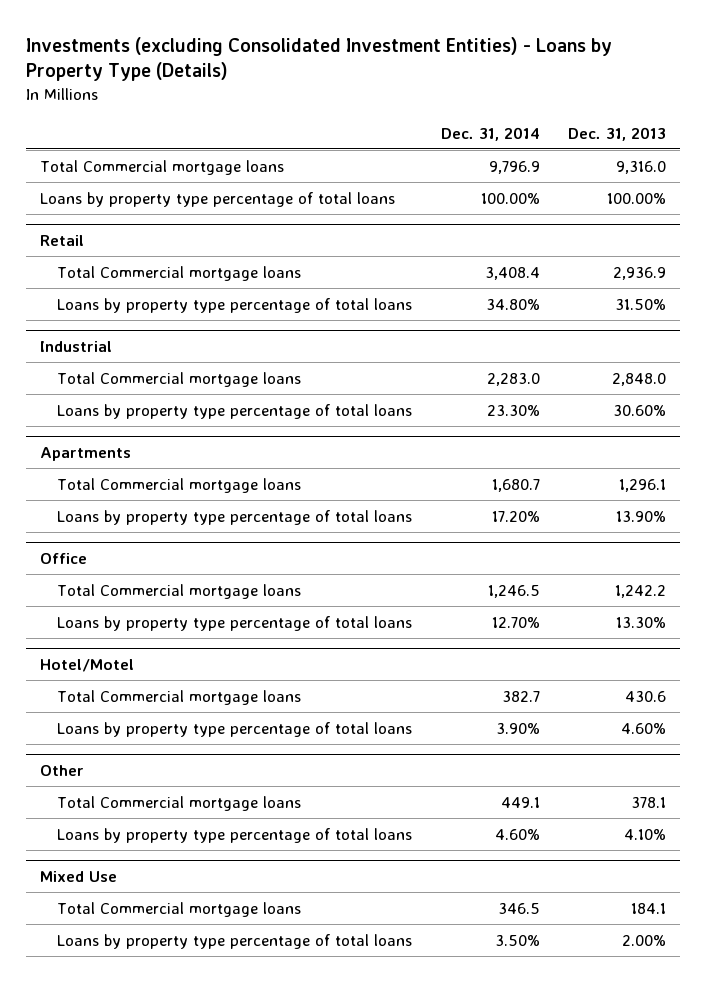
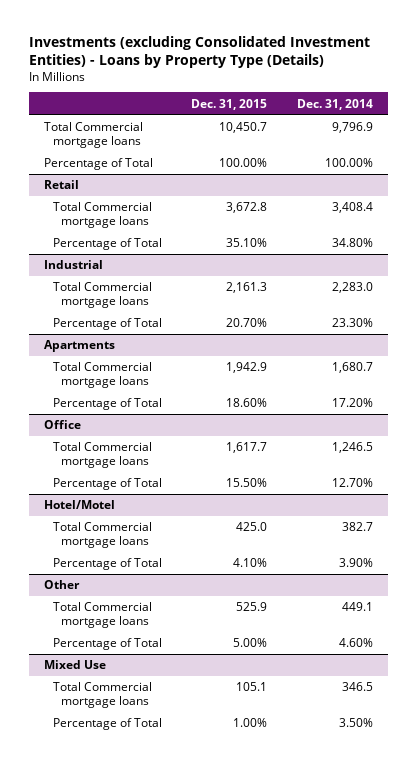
- | Dec. 31, 2014 | Dec. 31, 2013
+ | Dec. 31, 2015 | Dec. 31, 2014
- Loans by property type percentage of total loans | 100.00% | 100.00%
+ Percentage of Total | 100.00% | 100.00%
@ Retail
- Loans by property type percentage of total loans | 34.80% | 31.50%
+ Percentage of Total | 35.10% | 34.80%
@ Industrial
- Loans by property type percentage of total loans | 23.30% | 30.60%
+ Percentage of Total | 20.70% | 23.30%
@ Apartments
- Loans by property type percentage of total loans | 17.20% | 13.90%
+ Percentage of Total | 18.60% | 17.20%
@ Office
- Loans by property type percentage of total loans | 12.70% | 13.30%
+ Percentage of Total | 15.50% | 12.70%
@ Hotel/Motel
- Loans by property type percentage of total loans | 3.90% | 4.60%
+ Percentage of Total | 4.10% | 3.90%
@ Other
- Loans by property type percentage of total loans | 4.60% | 4.10%
+ Percentage of Total | 5.00% | 4.60%
@ Mixed Use
- Loans by property type percentage of total loans | 3.50% | 2.00%
+ Percentage of Total | 1.00% | 3.50%

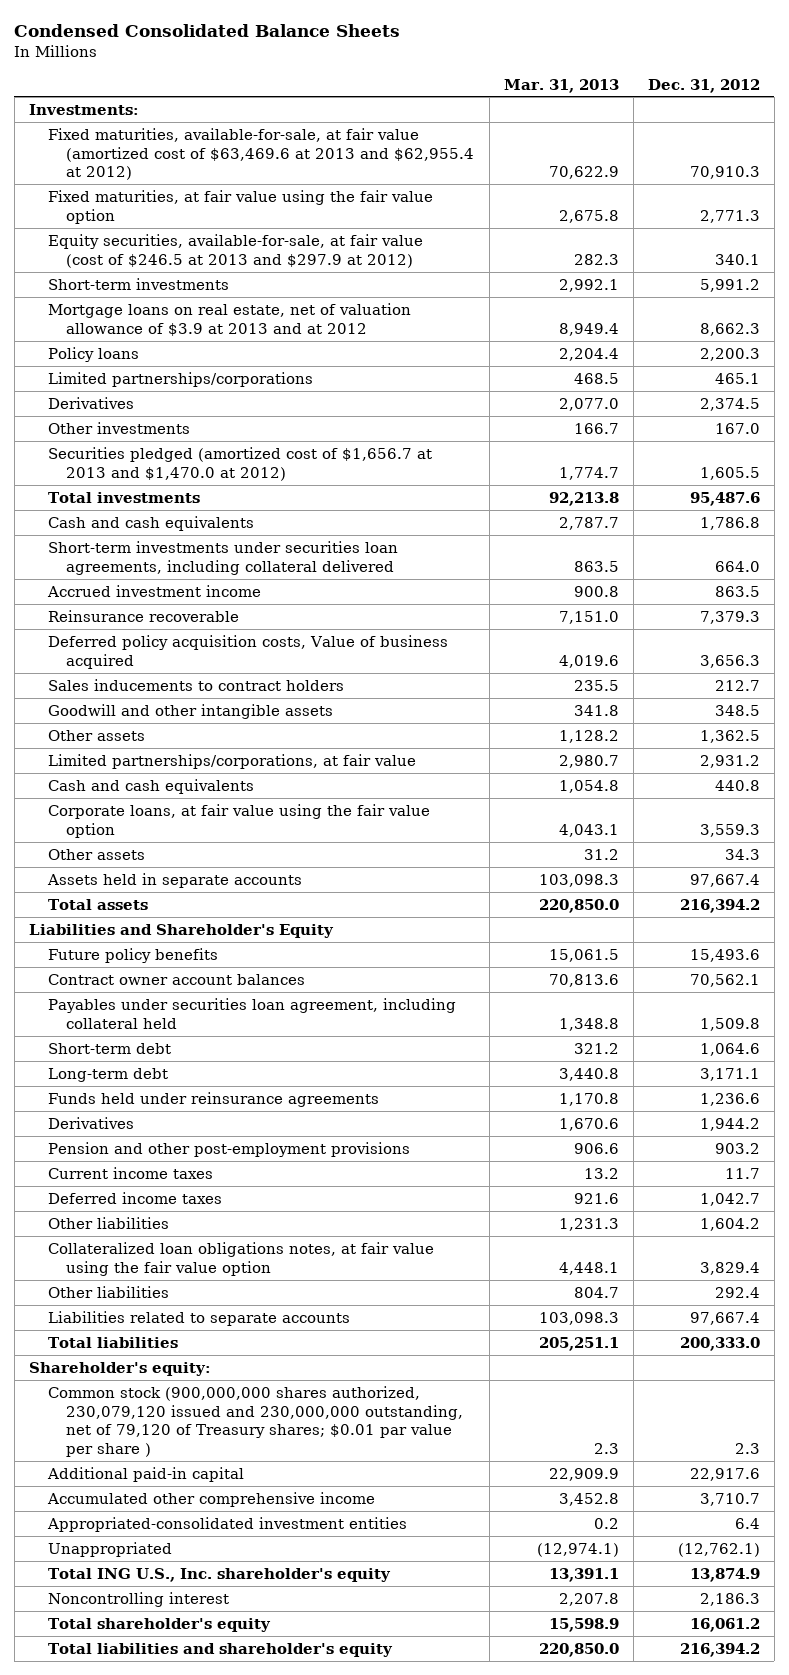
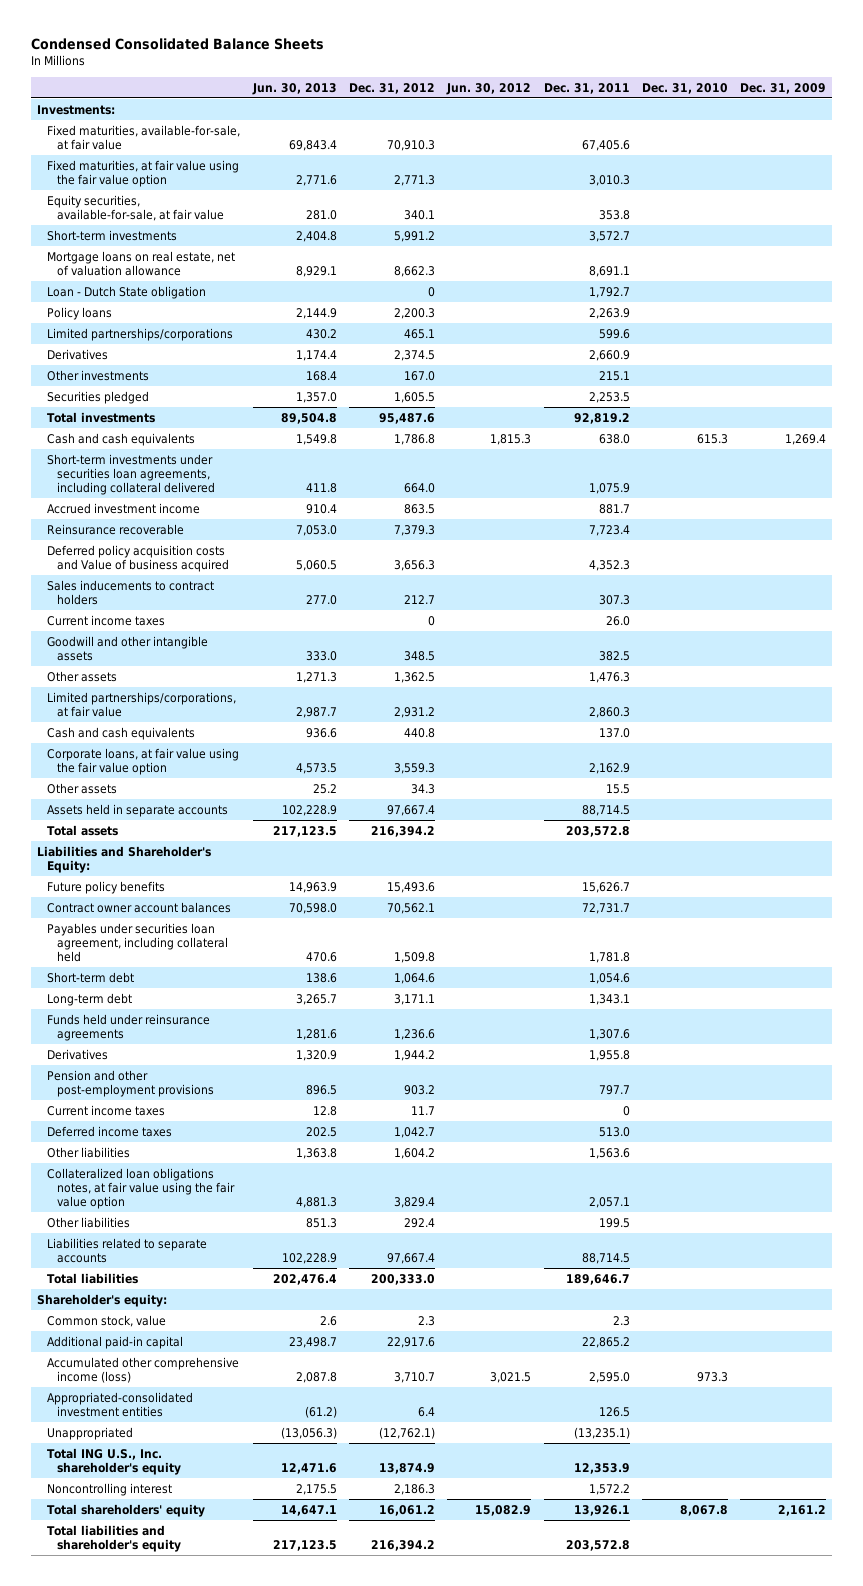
- | Mar. 31, 2013 | Dec. 31, 2012
+ | Jun. 30, 2013 | Dec. 31, 2012 | Jun. 30, 2012 | Dec. 31, 2011 | Dec. 31, 2010 | Dec. 31, 2009
- Fixed maturities, available-for-sale, at fair value (amortized cost of $63,469.6 at 2013 and $62,955.4 at 2012) | 70,622.9 | 70,910.3
+ Fixed maturities, available-for-sale, at fair value | 69,843.4 | 70,910.3 | | 67,405.6 | |
- Equity securities, available-for-sale, at fair value (cost of $246.5 at 2013 and $297.9 at 2012) | 282.3 | 340.1
+ Equity securities, available-for-sale, at fair value | 281.0 | 340.1 | | 353.8 | |
- Mortgage loans on real estate, net of valuation allowance of $3.9 at 2013 and at 2012 | 8,949.4 | 8,662.3
+ Mortgage loans on real estate, net of valuation allowance | 8,929.1 | 8,662.3 | | 8,691.1 | |
+ Loan - Dutch State obligation | | 0 | | 1,792.7 | |
- Securities pledged (amortized cost of $1,656.7 at 2013 and $1,470.0 at 2012) | 1,774.7 | 1,605.5
+ Securities pledged | 1,357.0 | 1,605.5 | | 2,253.5 | |
- Deferred policy acquisition costs, Value of business acquired | 4,019.6 | 3,656.3
+ Deferred policy acquisition costs and Value of business acquired | 5,060.5 | 3,656.3 | | 4,352.3 | |
+ Current income taxes | | 0 | | 26.0 | |
- Liabilities and Shareholder's Equity
+ Liabilities and Shareholder's Equity:
- Common stock (900,000,000 shares authorized, 230,079,120 issued and 230,000,000 outstanding, net of 79,120 of Treasury shares; $0.01 par value per share ) | 2.3 | 2.3
+ Common stock, value | 2.6 | 2.3 | | 2.3 | |
- Accumulated other comprehensive income | 3,452.8 | 3,710.7
+ Accumulated other comprehensive income (loss) | 2,087.8 | 3,710.7 | 3,021.5 | 2,595.0 | 973.3 |
- Total shareholder's equity | 15,598.9 | 16,061.2
+ Total shareholders' equity | 14,647.1 | 16,061.2 | 15,082.9 | 13,926.1 | 8,067.8 | 2,161.2

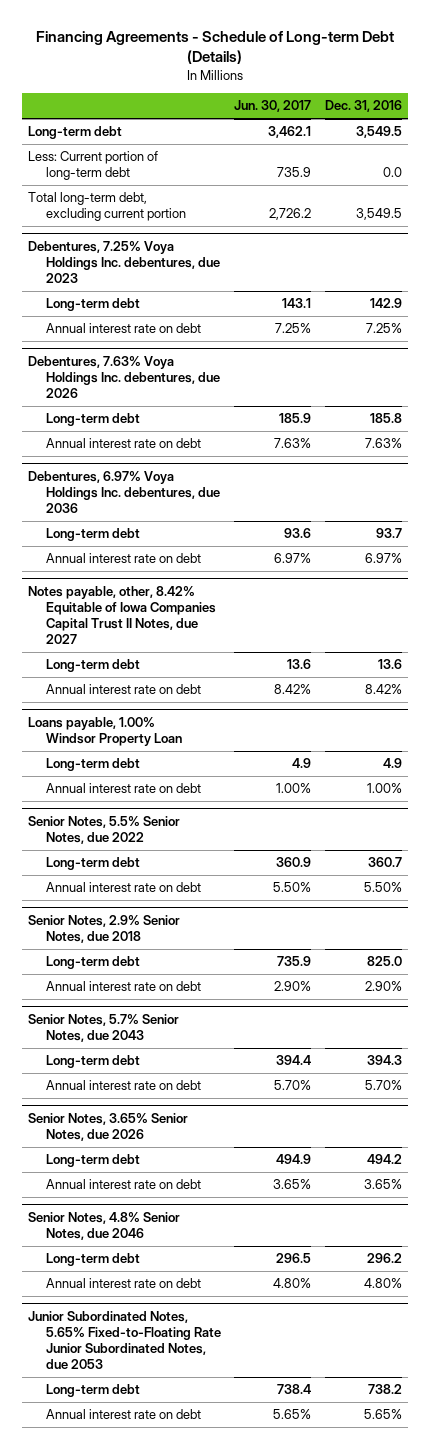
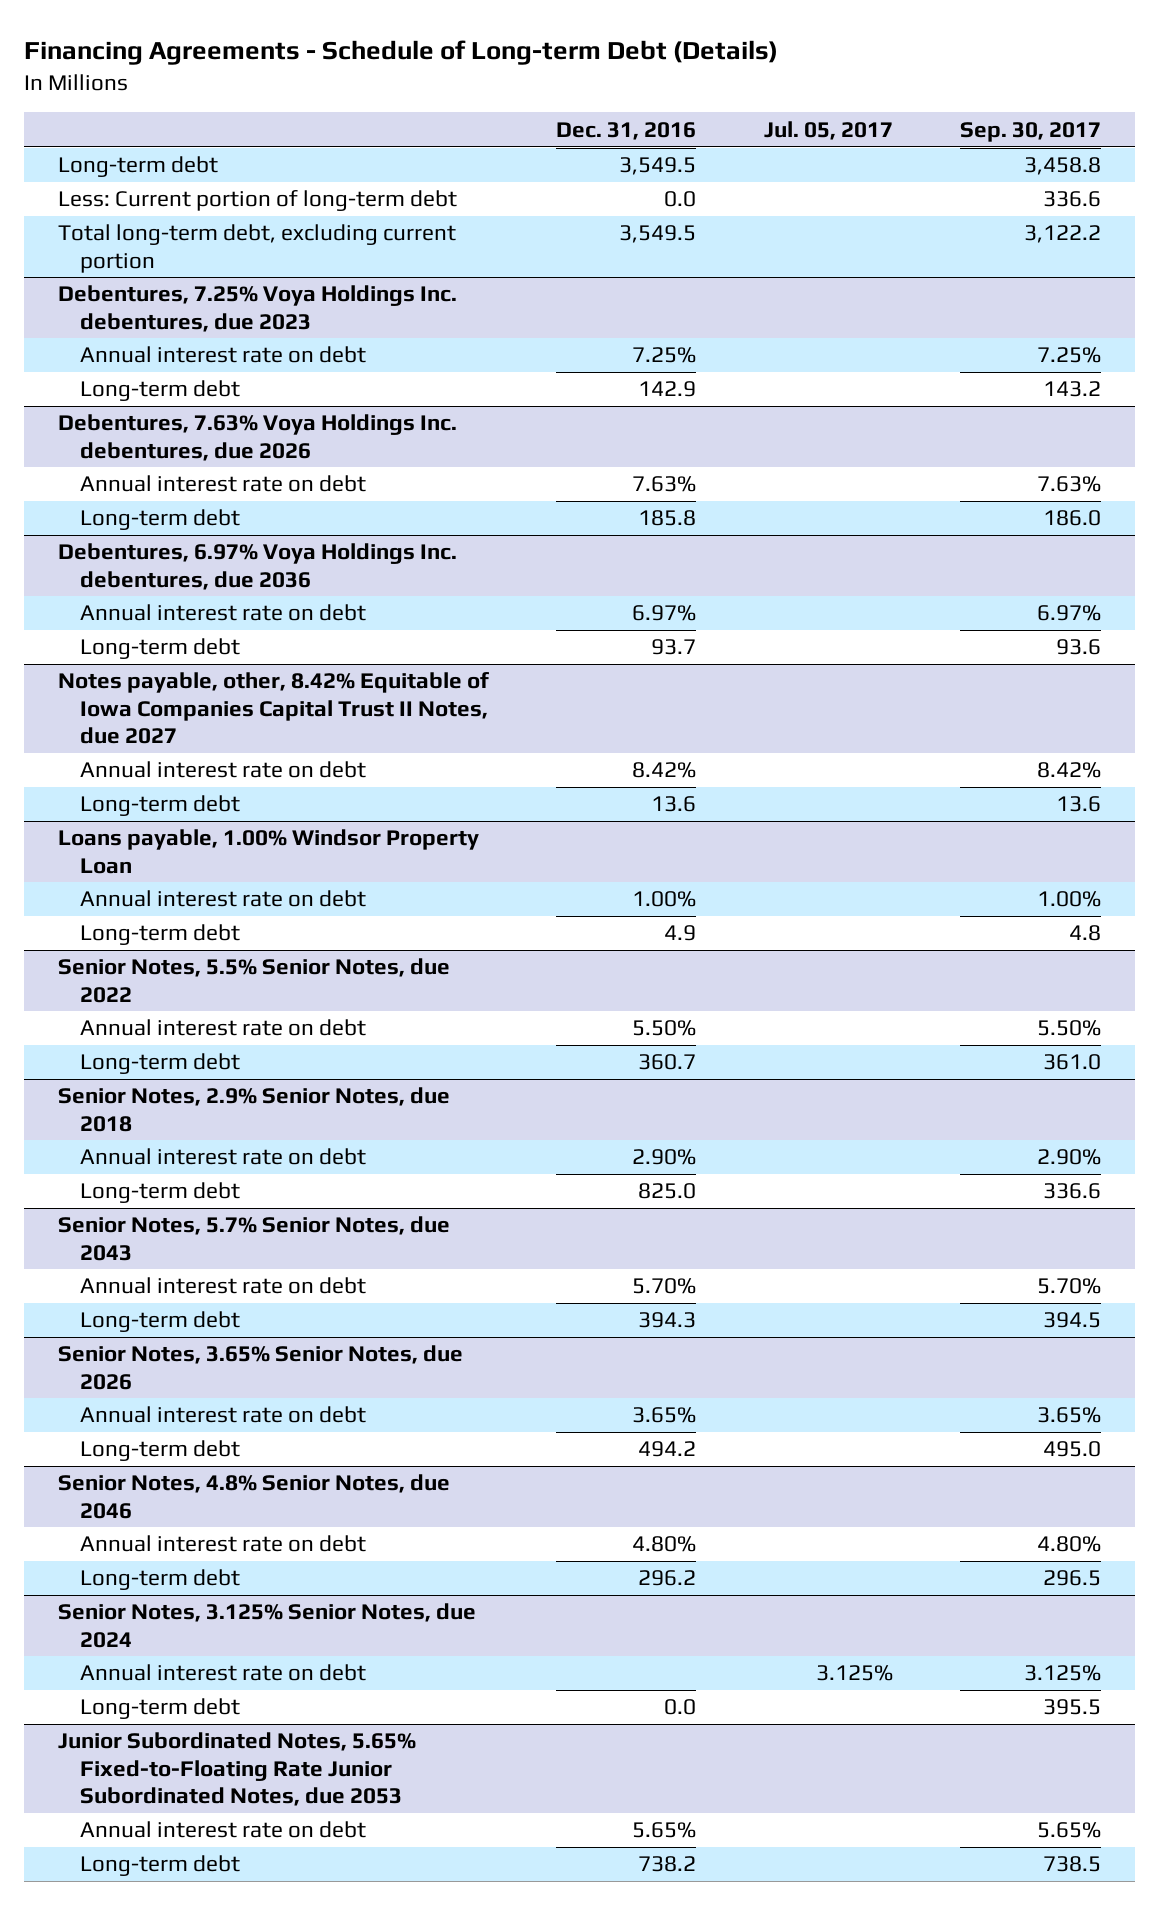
- | Jun. 30, 2017 | Dec. 31, 2016
+ | Dec. 31, 2016 | Jul. 05, 2017 | Sep. 30, 2017
@ Debentures, 7.25% Voya Holdings Inc. debentures, due 2023
moved down: Long-term debt | 142.9 | | 143.2
@ Debentures, 7.63% Voya Holdings Inc. debentures, due 2026
moved down: Long-term debt | 185.8 | | 186.0
@ Debentures, 6.97% Voya Holdings Inc. debentures, due 2036
moved down: Long-term debt | 93.7 | | 93.6
@ Notes payable, other, 8.42% Equitable of Iowa Companies Capital Trust II Notes, due 2027
moved down: Long-term debt | 13.6 | | 13.6
@ Loans payable, 1.00% Windsor Property Loan
moved down: Long-term debt | 4.9 | | 4.8
@ Senior Notes, 5.5% Senior Notes, due 2022
moved down: Long-term debt | 360.7 | | 361.0
@ Senior Notes, 2.9% Senior Notes, due 2018
moved down: Long-term debt | 825.0 | | 336.6
@ Senior Notes, 5.7% Senior Notes, due 2043
moved down: Long-term debt | 394.3 | | 394.5
@ Senior Notes, 3.65% Senior Notes, due 2026
moved down: Long-term debt | 494.2 | | 495.0
@ Senior Notes, 4.8% Senior Notes, due 2046
moved down: Long-term debt | 296.2 | | 296.5
+ Senior Notes, 3.125% Senior Notes, due 2024
+ Annual interest rate on debt | | 3.125% | 3.125%
+ Long-term debt | 0.0 | | 395.5
@ Junior Subordinated Notes, 5.65% Fixed-to-Floating Rate Junior Subordinated Notes, due 2053
moved down: Long-term debt | 738.2 | | 738.5

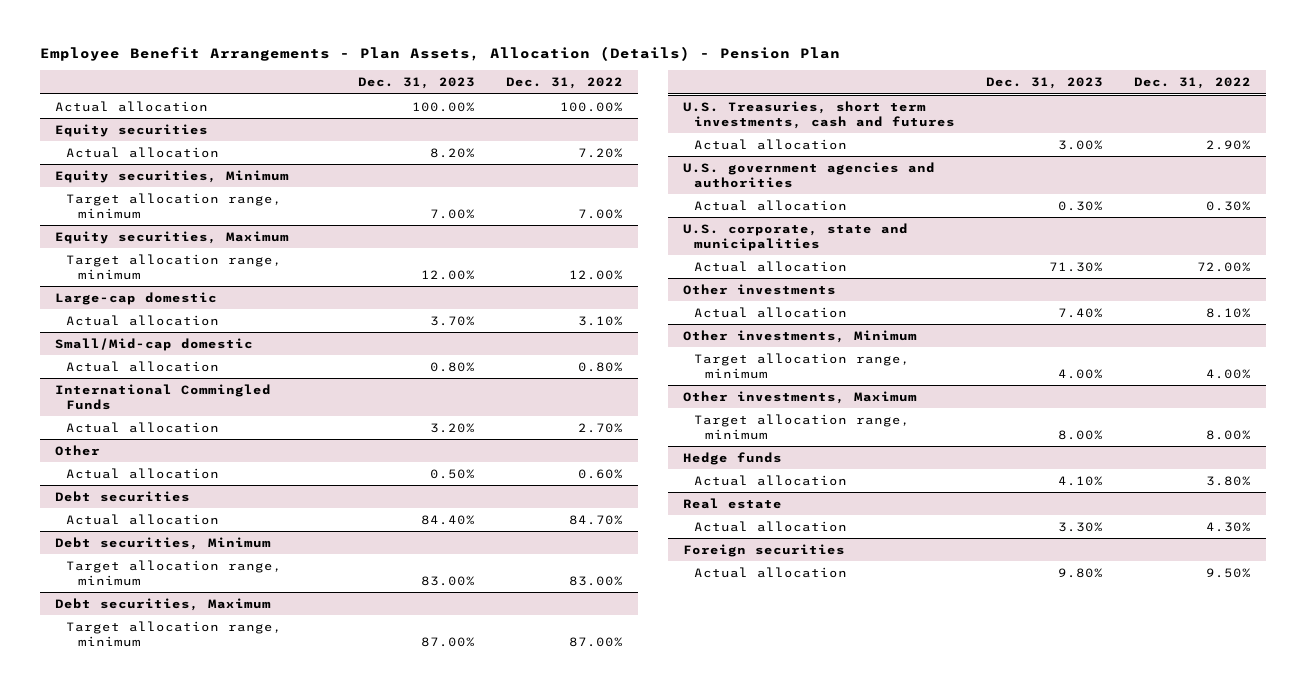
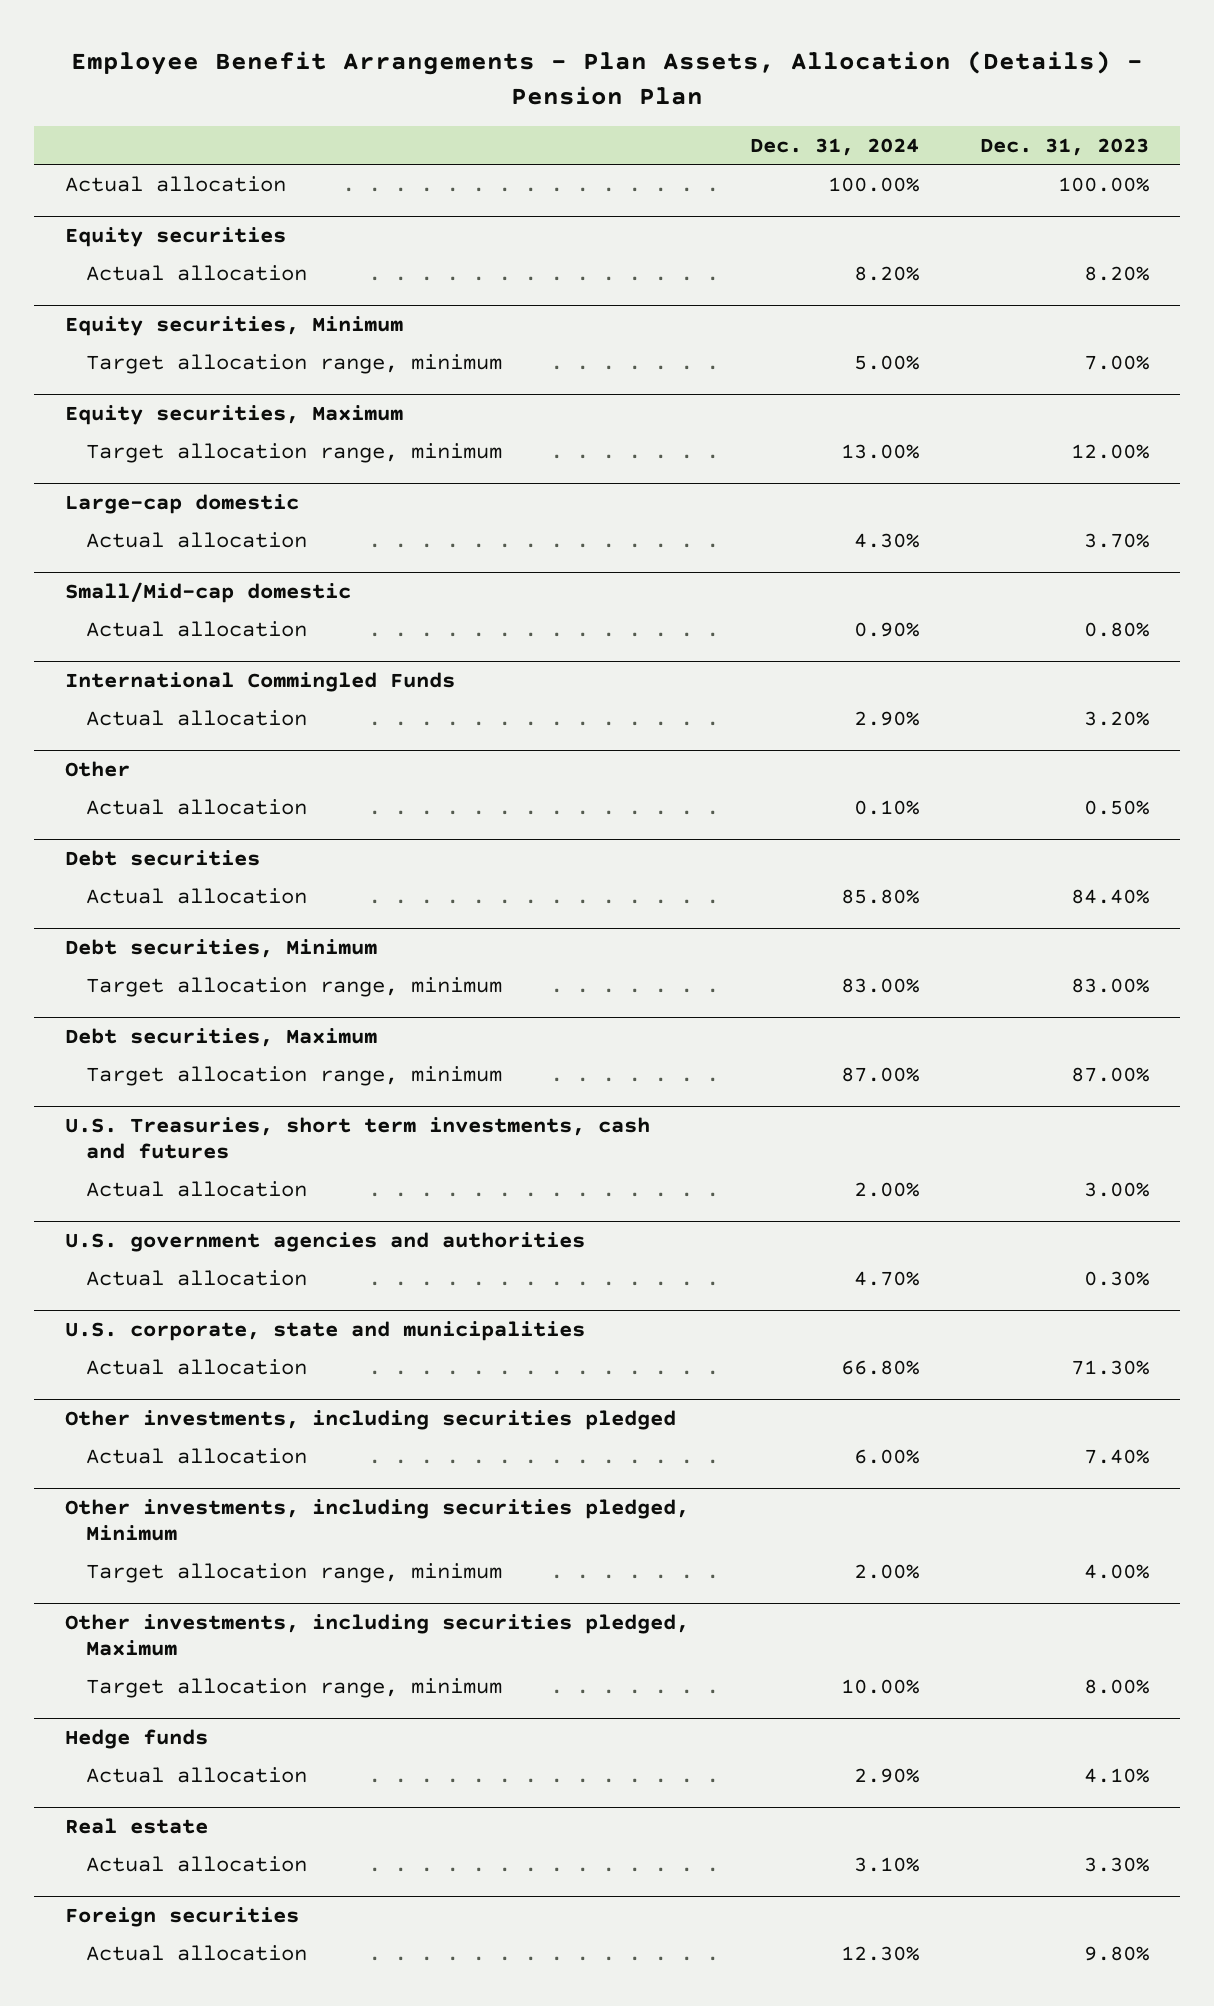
- | Dec. 31, 2023 | Dec. 31, 2022
+ | Dec. 31, 2024 | Dec. 31, 2023
- Other investments
+ Other investments, including securities pledged
- Other investments, Minimum
+ Other investments, including securities pledged, Minimum
- Other investments, Maximum
+ Other investments, including securities pledged, Maximum

